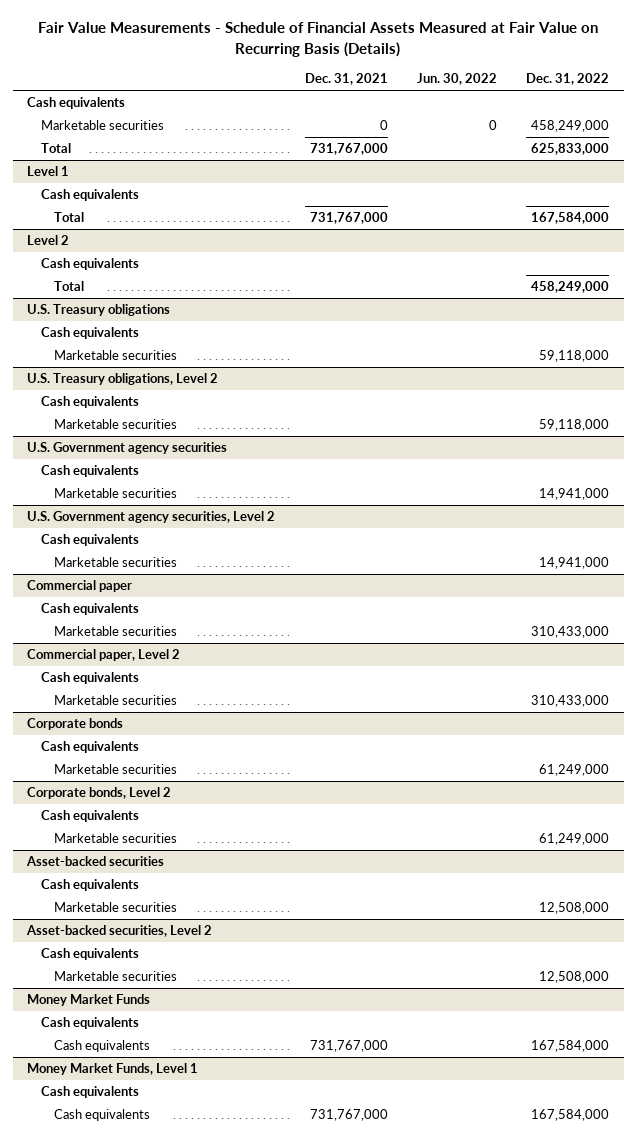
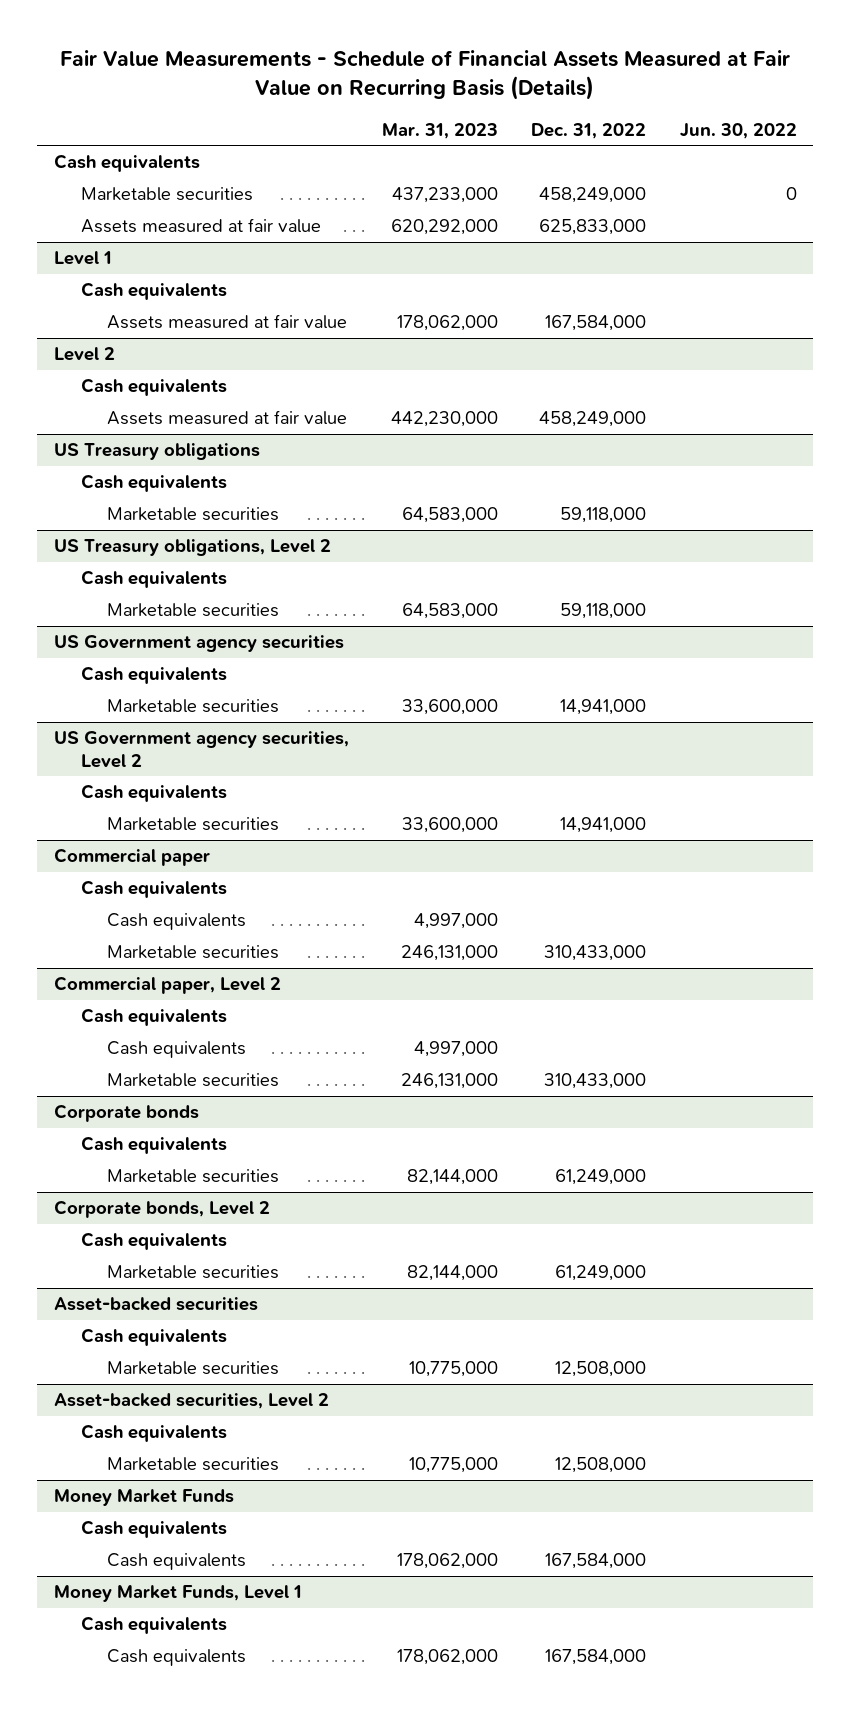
- | Dec. 31, 2021 | Jun. 30, 2022 | Dec. 31, 2022
+ | Mar. 31, 2023 | Dec. 31, 2022 | Jun. 30, 2022
- Total | 731,767,000 | | 625,833,000
+ Assets measured at fair value | 620,292,000 | 625,833,000 |
@ Level 1
- Total | 731,767,000 | | 167,584,000
+ Assets measured at fair value | 178,062,000 | 167,584,000 |
@ Level 2
- Total | | | 458,249,000
- U.S. Treasury obligations
@ Level 2
+ Assets measured at fair value | 442,230,000 | 458,249,000 |
+ US Treasury obligations
- U.S. Treasury obligations, Level 2
+ US Treasury obligations, Level 2
- U.S. Government agency securities
+ US Government agency securities
- U.S. Government agency securities, Level 2
+ US Government agency securities, Level 2
@ Commercial paper
+ Cash equivalents | 4,997,000 | |
@ Commercial paper, Level 2
+ Cash equivalents | 4,997,000 | |

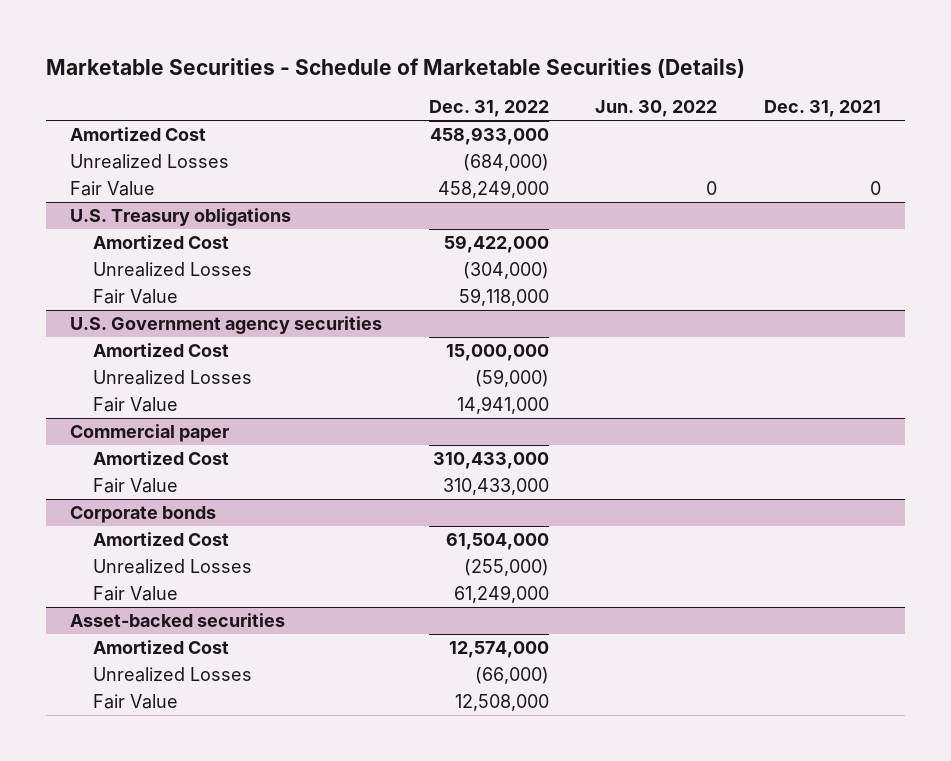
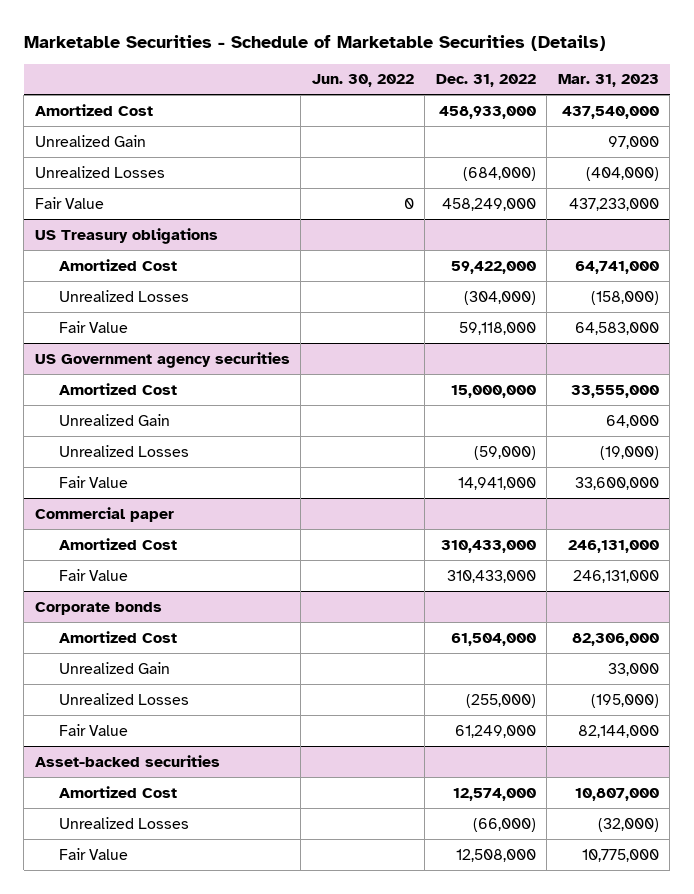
- | Dec. 31, 2022 | Jun. 30, 2022 | Dec. 31, 2021
+ | Jun. 30, 2022 | Dec. 31, 2022 | Mar. 31, 2023
+ Unrealized Gain | | | 97,000
- U.S. Treasury obligations
+ US Treasury obligations
- U.S. Government agency securities
+ US Government agency securities
+ Unrealized Gain | | | 64,000
@ Corporate bonds
+ Unrealized Gain | | | 33,000

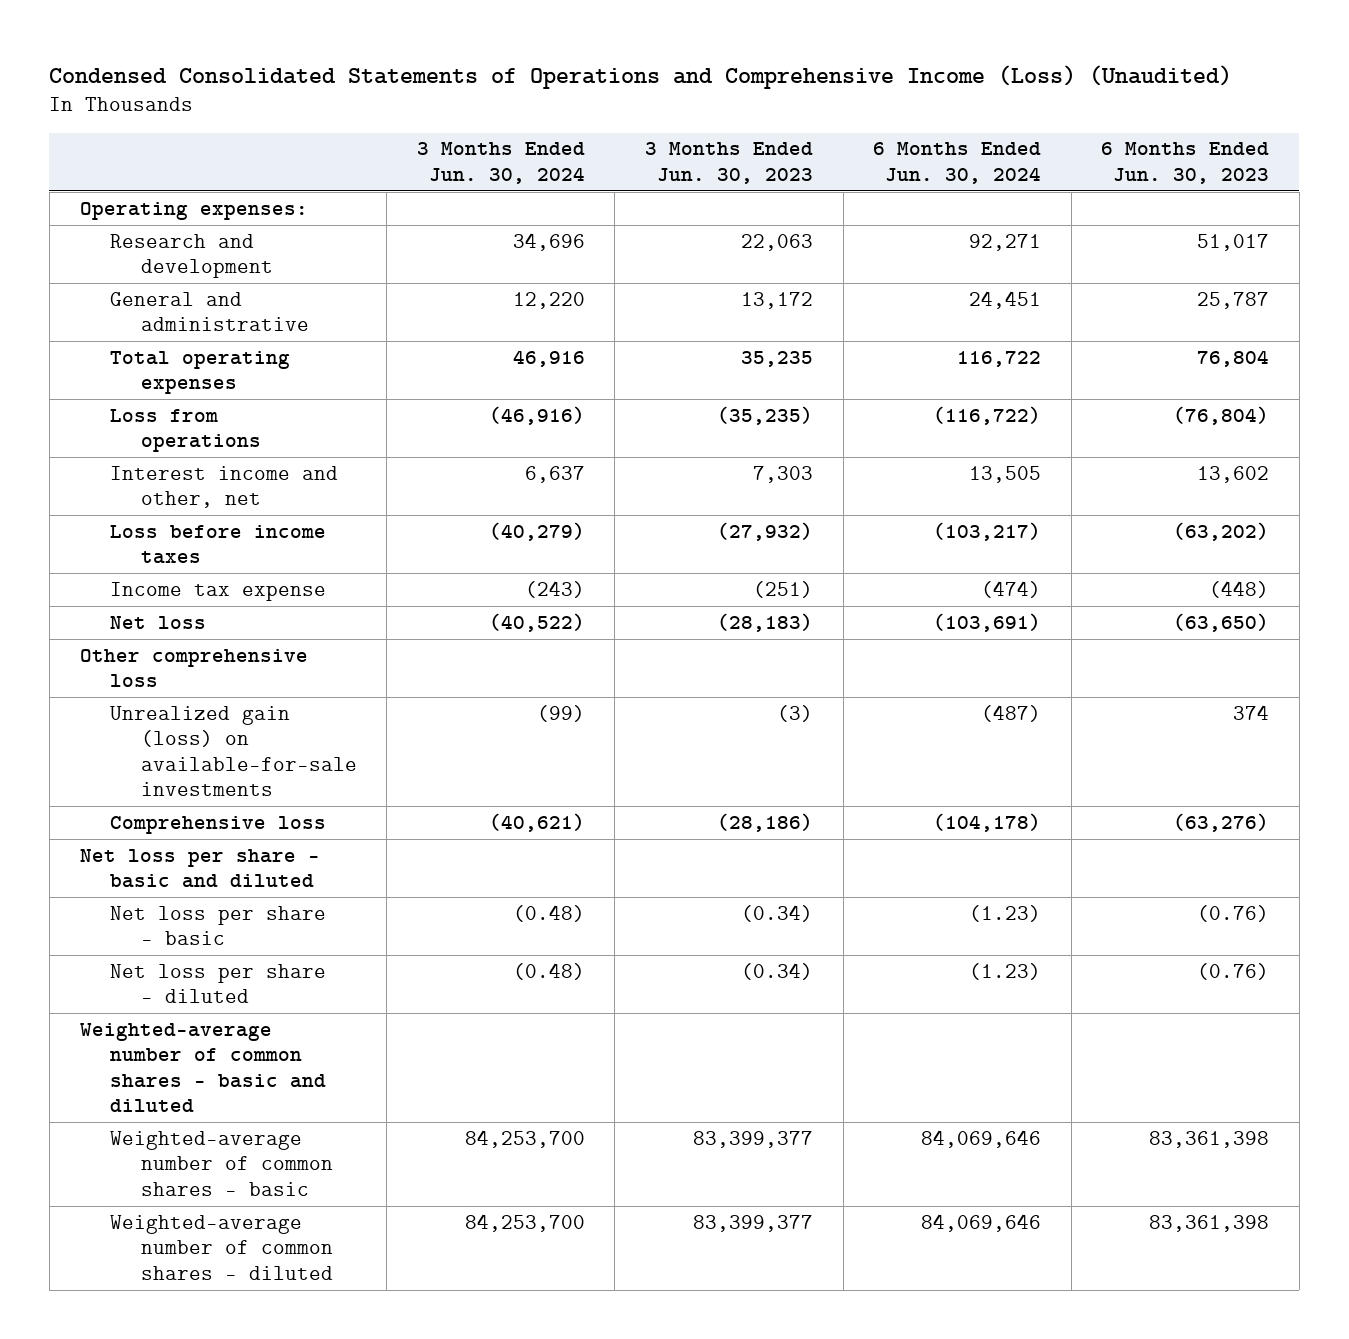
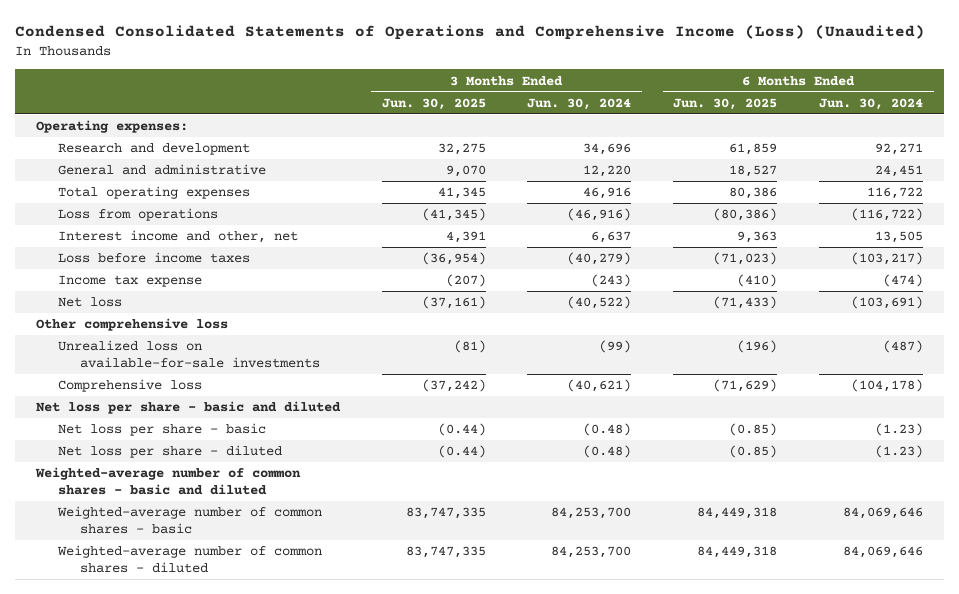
- | 3 Months Ended Jun. 30, 2024 | 3 Months Ended Jun. 30, 2023 | 6 Months Ended Jun. 30, 2024 | 6 Months Ended Jun. 30, 2023
+ | 3 Months Ended Jun. 30, 2025 | 3 Months Ended Jun. 30, 2024 | 6 Months Ended Jun. 30, 2025 | 6 Months Ended Jun. 30, 2024
- Unrealized gain (loss) on available-for-sale investments | (99) | (3) | (487) | 374
+ Unrealized loss on available-for-sale investments | (81) | (99) | (196) | (487)

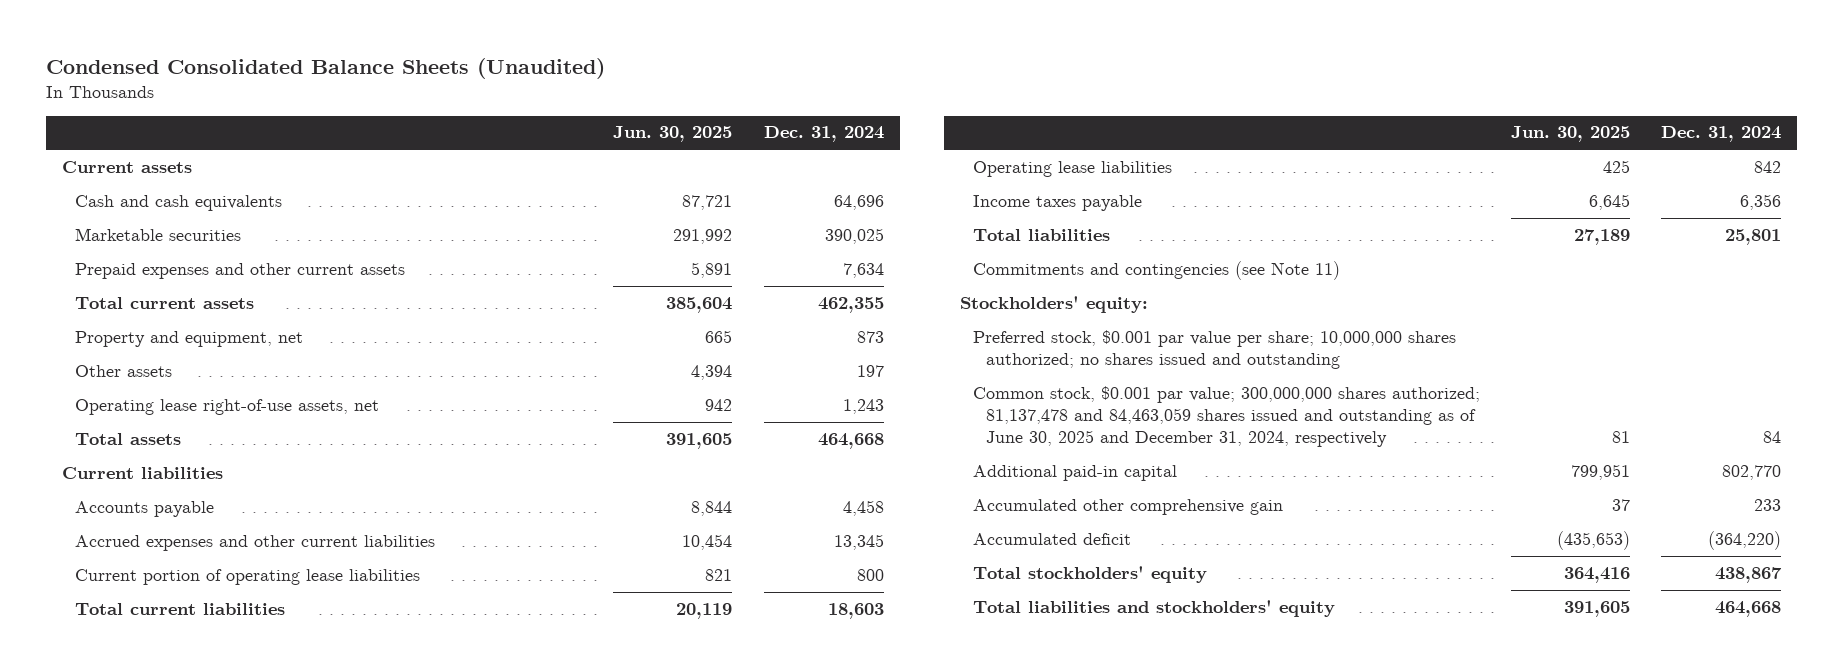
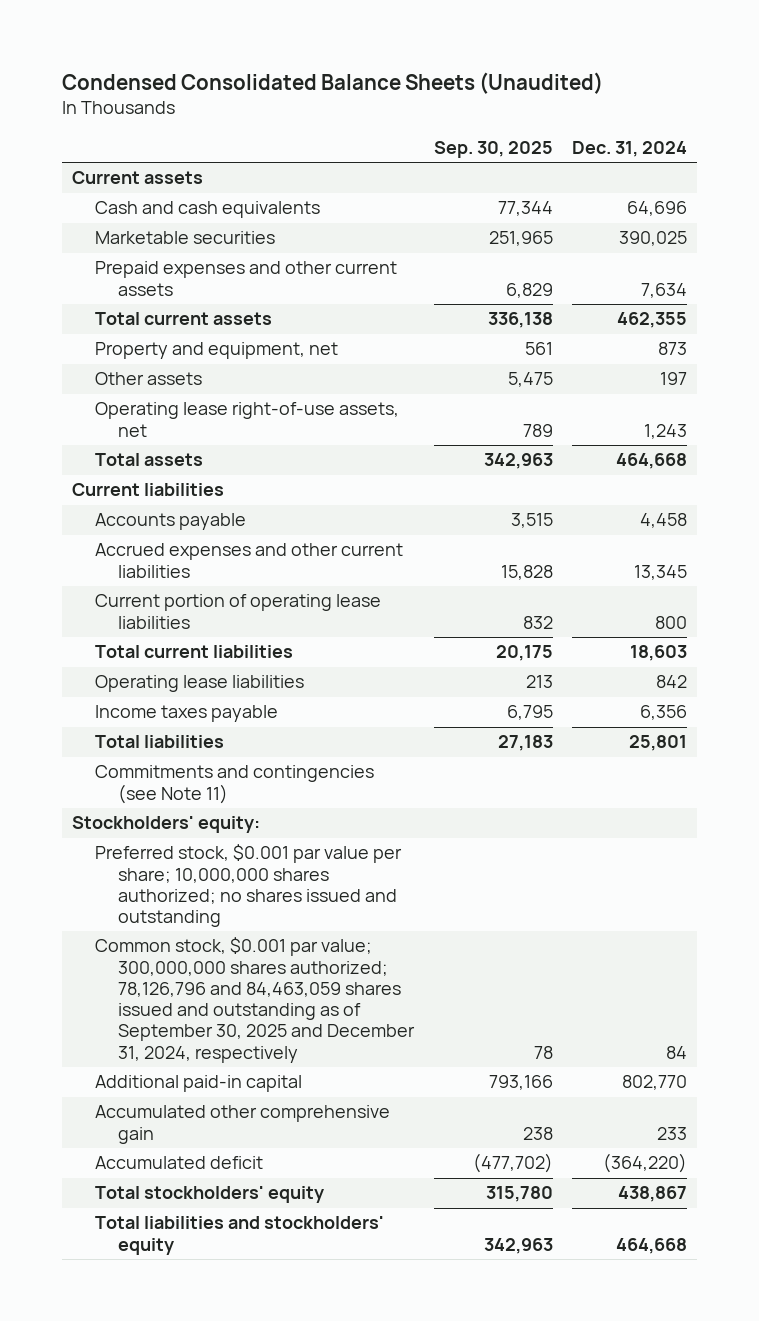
- | Jun. 30, 2025 | Dec. 31, 2024
+ | Sep. 30, 2025 | Dec. 31, 2024
- Common stock, $0.001 par value; 300,000,000 shares authorized; 81,137,478 and 84,463,059 shares issued and outstanding as of June 30, 2025 and December 31, 2024, respectively | 81 | 84
+ Common stock, $0.001 par value; 300,000,000 shares authorized; 78,126,796 and 84,463,059 shares issued and outstanding as of September 30, 2025 and December 31, 2024, respectively | 78 | 84

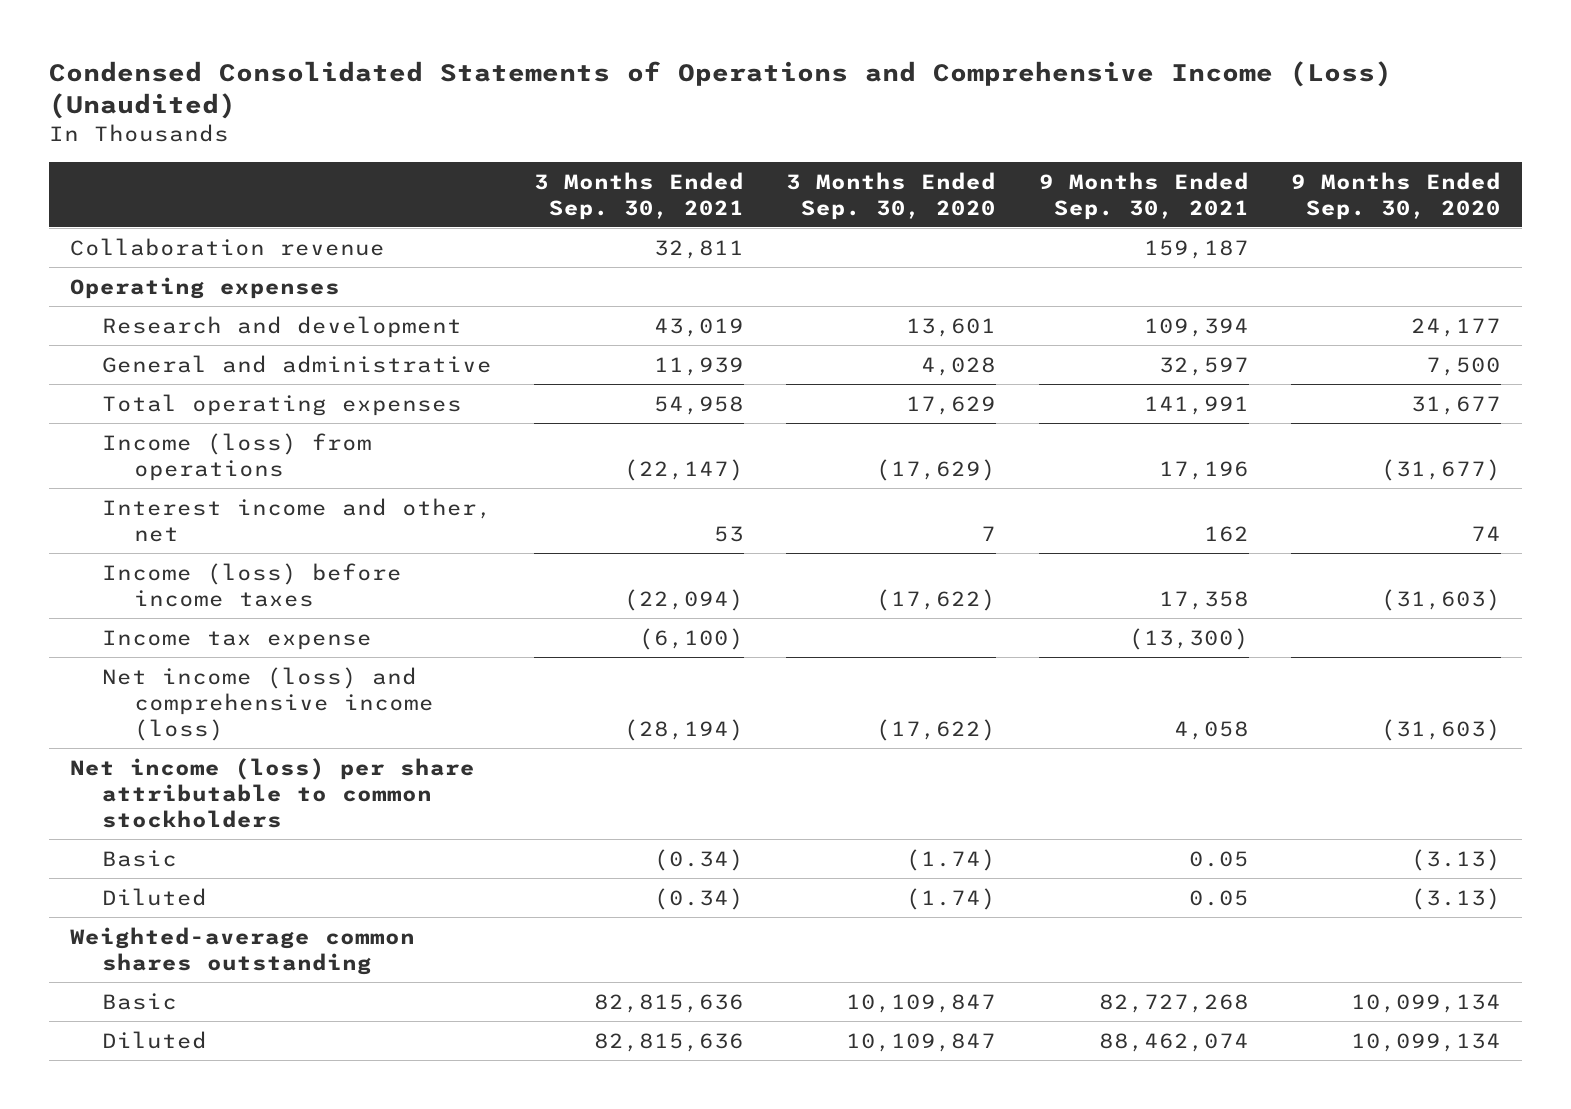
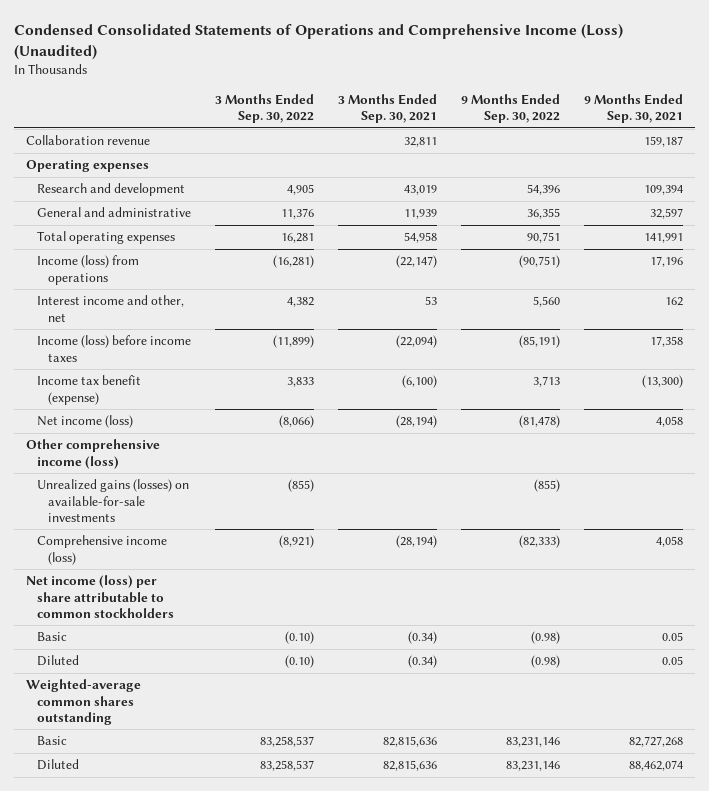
- | 3 Months Ended Sep. 30, 2021 | 3 Months Ended Sep. 30, 2020 | 9 Months Ended Sep. 30, 2021 | 9 Months Ended Sep. 30, 2020
+ | 3 Months Ended Sep. 30, 2022 | 3 Months Ended Sep. 30, 2021 | 9 Months Ended Sep. 30, 2022 | 9 Months Ended Sep. 30, 2021
- Income tax expense | (6,100) | | (13,300) |
- Net income (loss) and comprehensive income (loss) | (28,194) | (17,622) | 4,058 | (31,603)
+ Income tax benefit (expense) | 3,833 | (6,100) | 3,713 | (13,300)
+ Net income (loss) | (8,066) | (28,194) | (81,478) | 4,058
+ Other comprehensive income (loss)
+ Unrealized gains (losses) on available-for-sale investments | (855) | | (855) |
+ Comprehensive income (loss) | (8,921) | (28,194) | (82,333) | 4,058

